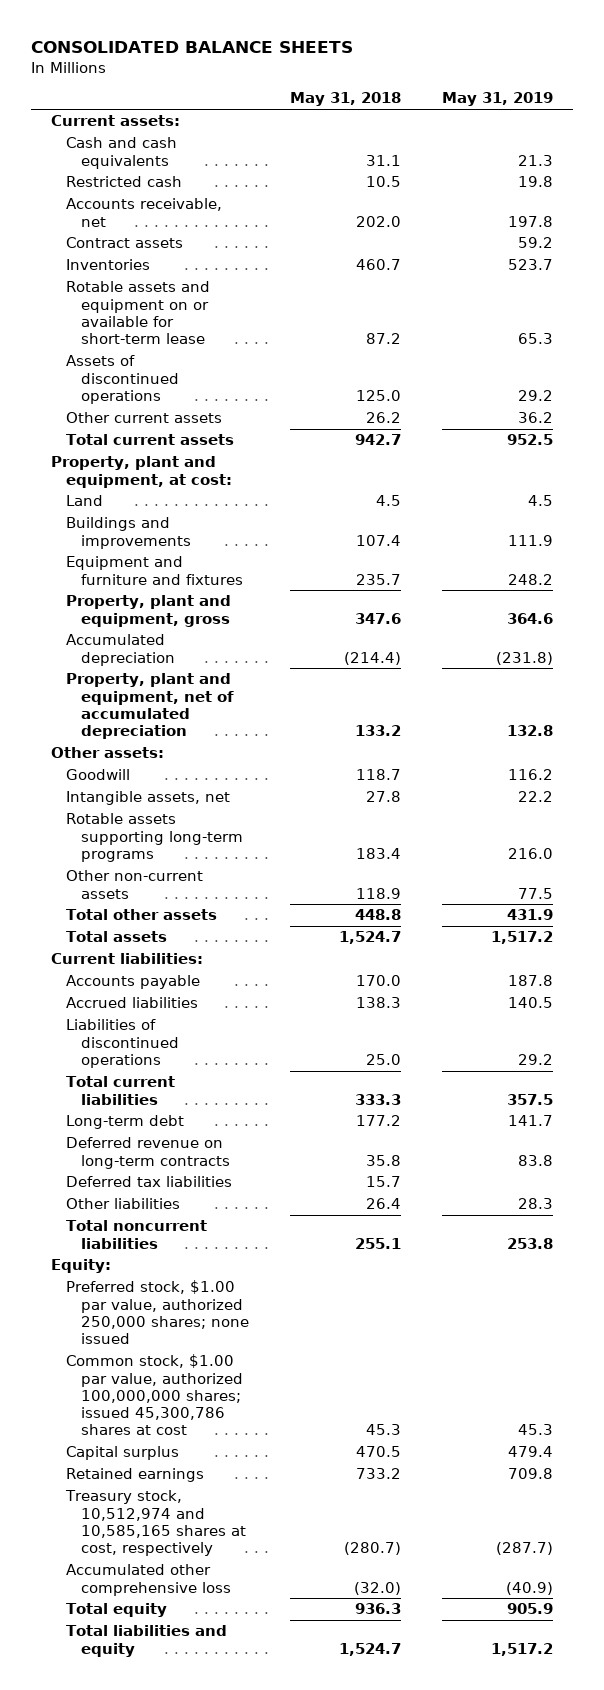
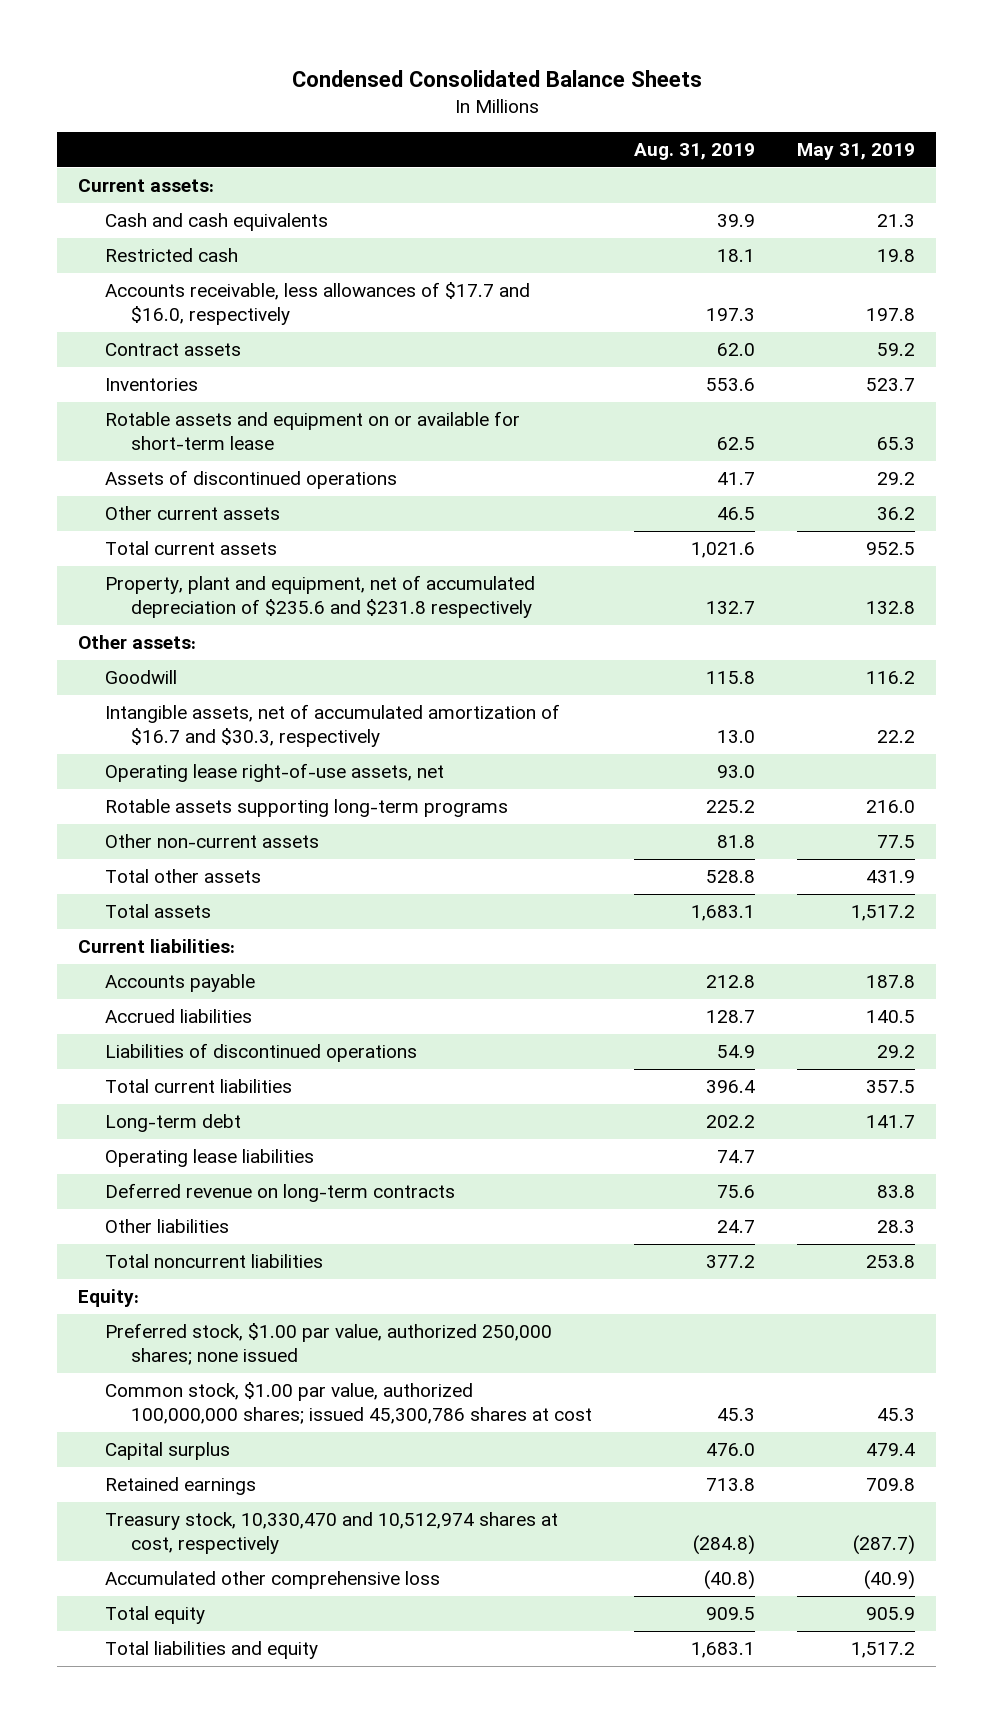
- CONSOLIDATED BALANCE SHEETS
+ Condensed Consolidated Balance Sheets
- | May 31, 2018 | May 31, 2019
+ | Aug. 31, 2019 | May 31, 2019
- Accounts receivable, net | 202.0 | 197.8
+ Accounts receivable, less allowances of $17.7 and $16.0, respectively | 197.3 | 197.8
- Property, plant and equipment, at cost:
- Land | 4.5 | 4.5
- Buildings and improvements | 107.4 | 111.9
- Equipment and furniture and fixtures | 235.7 | 248.2
- Property, plant and equipment, gross | 347.6 | 364.6
- Accumulated depreciation | (214.4) | (231.8)
- Property, plant and equipment, net of accumulated depreciation | 133.2 | 132.8
+ Property, plant and equipment, net of accumulated depreciation of $235.6 and $231.8 respectively | 132.7 | 132.8
- Intangible assets, net | 27.8 | 22.2
+ Intangible assets, net of accumulated amortization of $16.7 and $30.3, respectively | 13.0 | 22.2
+ Operating lease right-of-use assets, net | 93.0 |
+ Operating lease liabilities | 74.7 |
- Deferred tax liabilities | 15.7 |
- Treasury stock, 10,512,974 and 10,585,165 shares at cost, respectively | (280.7) | (287.7)
+ Treasury stock, 10,330,470 and 10,512,974 shares at cost, respectively | (284.8) | (287.7)

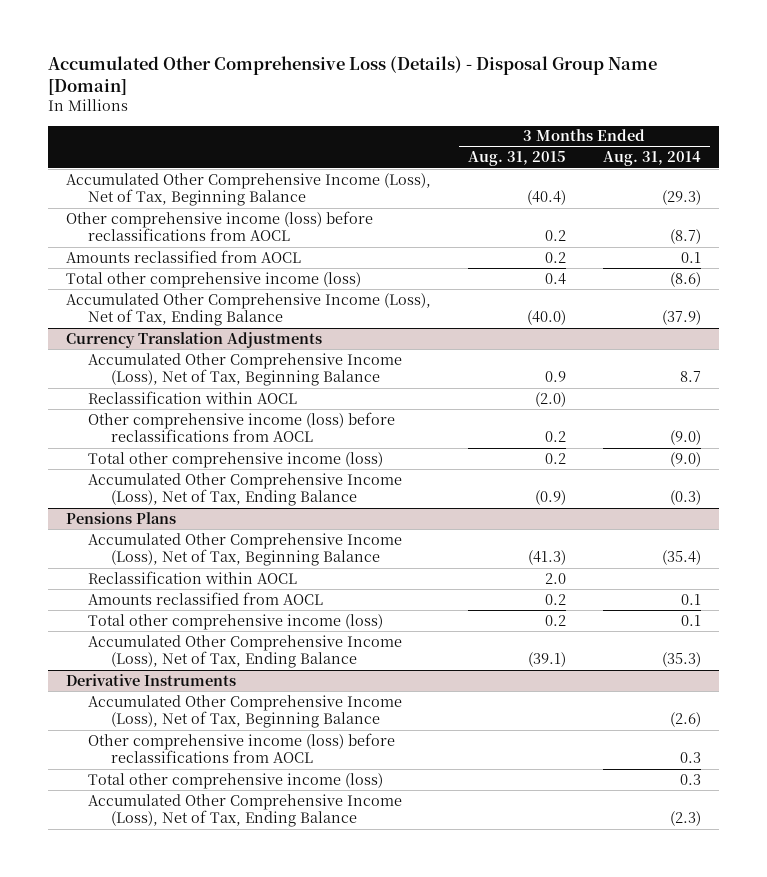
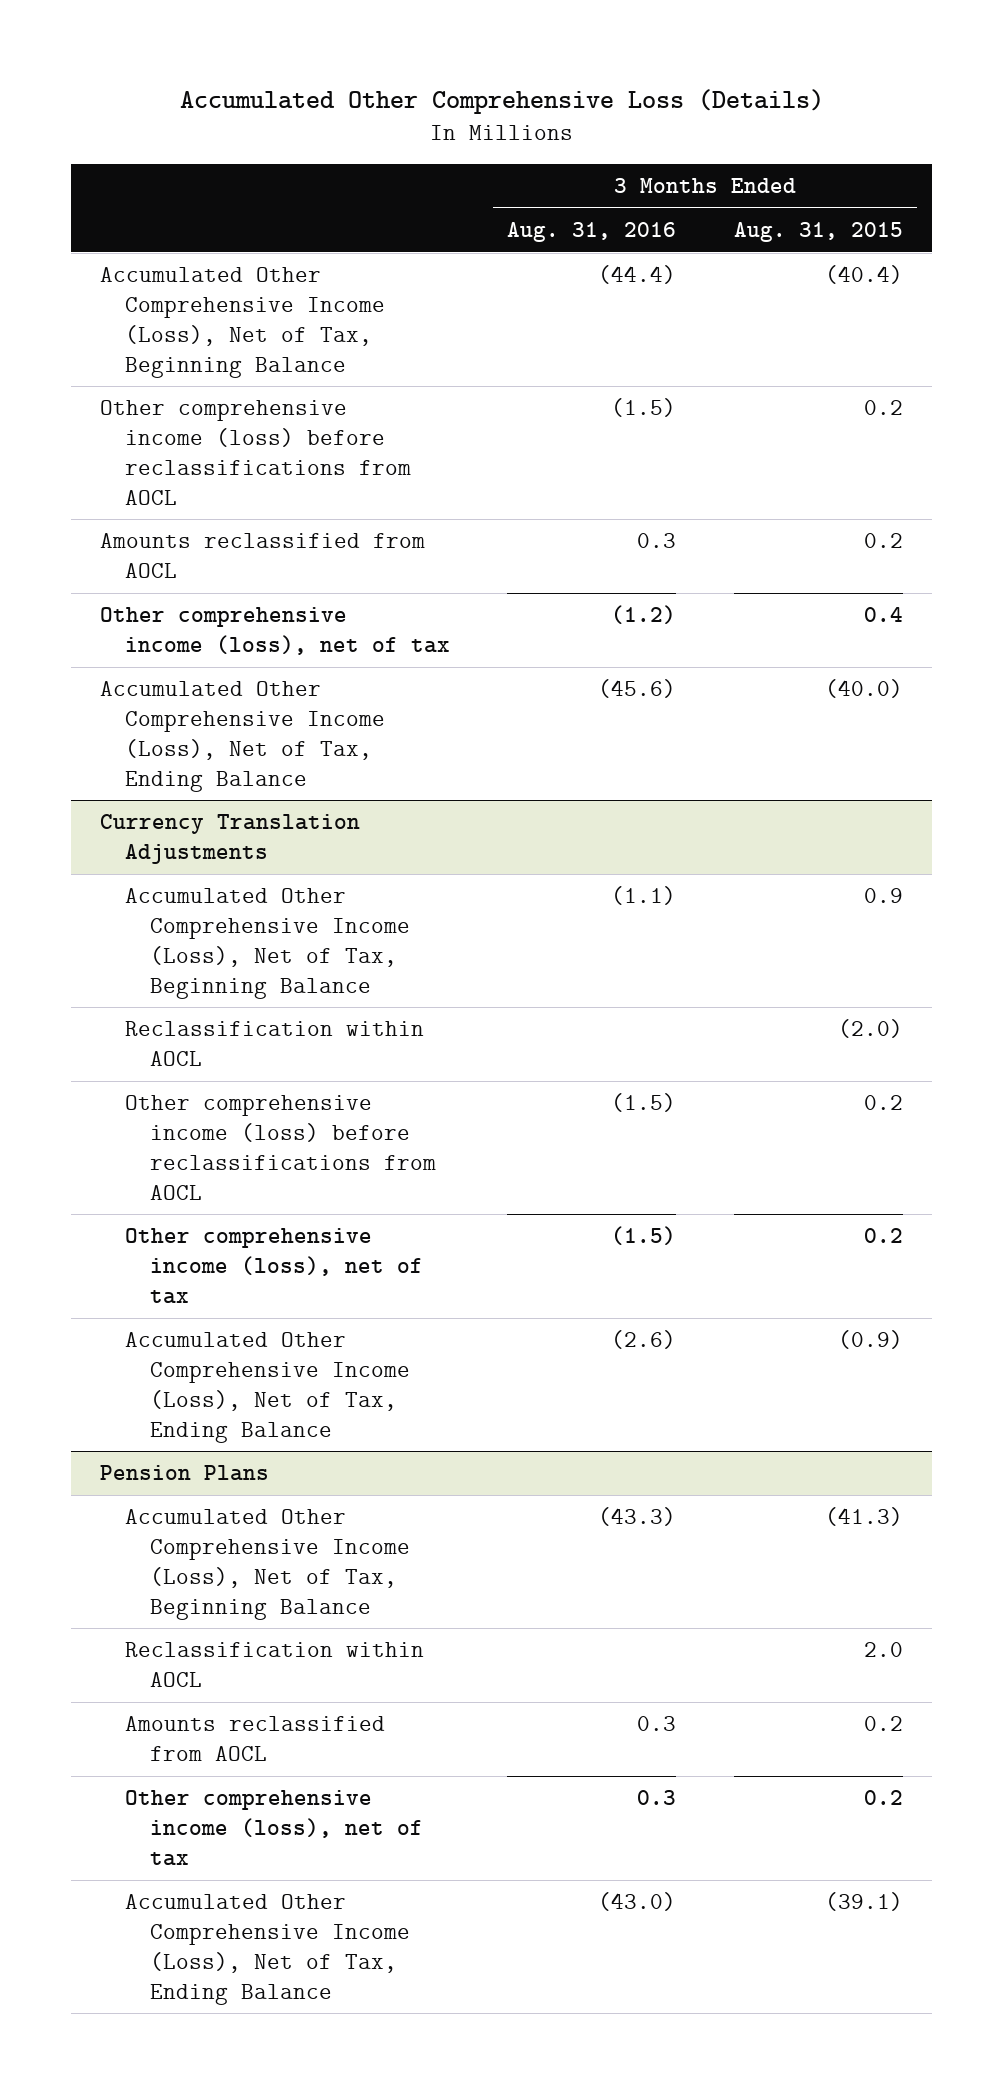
- Accumulated Other Comprehensive Loss (Details) - Disposal Group Name [Domain]
+ Accumulated Other Comprehensive Loss (Details)
- | 3 Months Ended Aug. 31, 2015 | 3 Months Ended Aug. 31, 2014
+ | 3 Months Ended Aug. 31, 2016 | 3 Months Ended Aug. 31, 2015
- Total other comprehensive income (loss) | 0.4 | (8.6)
+ Other comprehensive income (loss), net of tax | (1.2) | 0.4
@ Currency Translation Adjustments
- Total other comprehensive income (loss) | 0.2 | (9.0)
+ Other comprehensive income (loss), net of tax | (1.5) | 0.2
- Pensions Plans
+ Pension Plans
- Total other comprehensive income (loss) | 0.2 | 0.1
+ Other comprehensive income (loss), net of tax | 0.3 | 0.2
- Derivative Instruments
- Accumulated Other Comprehensive Income (Loss), Net of Tax, Beginning Balance | | (2.6)
- Other comprehensive income (loss) before reclassifications from AOCL | | 0.3
- Total other comprehensive income (loss) | | 0.3
- Accumulated Other Comprehensive Income (Loss), Net of Tax, Ending Balance | | (2.3)

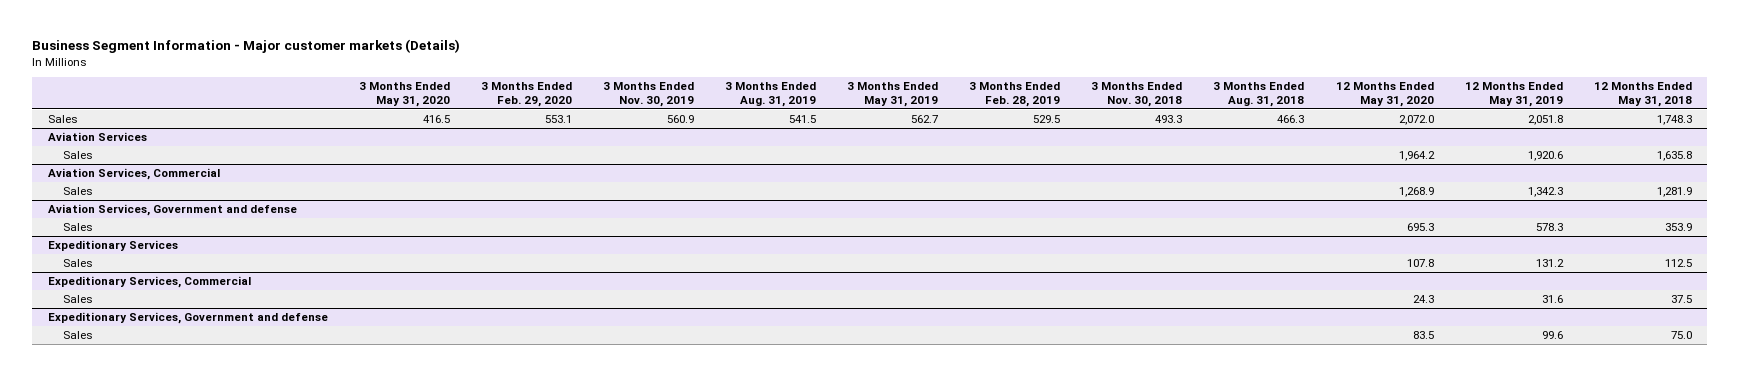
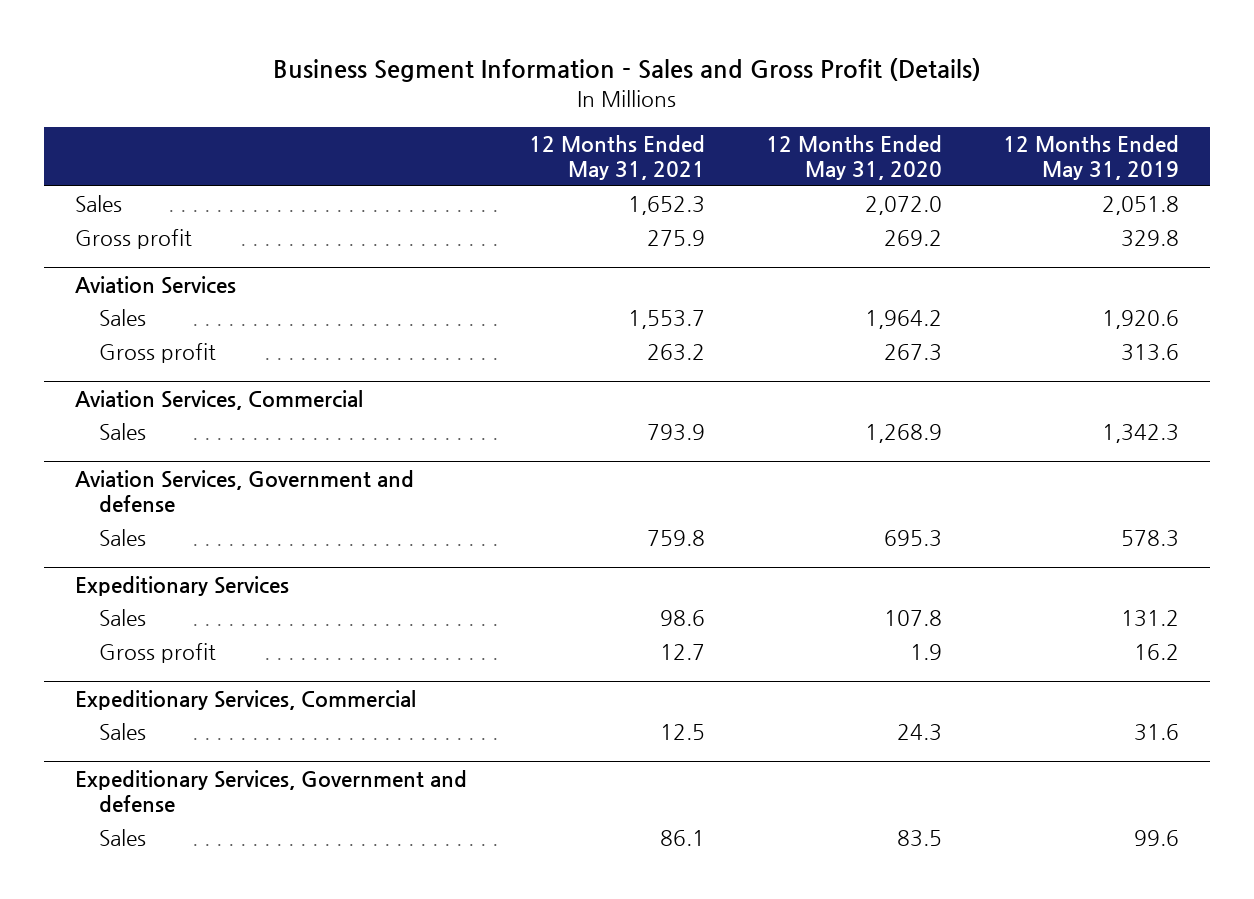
- Business Segment Information - Major customer markets (Details)
+ Business Segment Information - Sales and Gross Profit (Details)
- | 3 Months Ended May 31, 2020 | 3 Months Ended Feb. 29, 2020 | 3 Months Ended Nov. 30, 2019 | 3 Months Ended Aug. 31, 2019 | 3 Months Ended May 31, 2019 | 3 Months Ended Feb. 28, 2019 | 3 Months Ended Nov. 30, 2018 | 3 Months Ended Aug. 31, 2018 | 12 Months Ended May 31, 2020 | 12 Months Ended May 31, 2019 | 12 Months Ended May 31, 2018
+ | 12 Months Ended May 31, 2021 | 12 Months Ended May 31, 2020 | 12 Months Ended May 31, 2019
+ Gross profit | 275.9 | 269.2 | 329.8
@ Aviation Services
+ Gross profit | 263.2 | 267.3 | 313.6
@ Expeditionary Services
+ Gross profit | 12.7 | 1.9 | 16.2

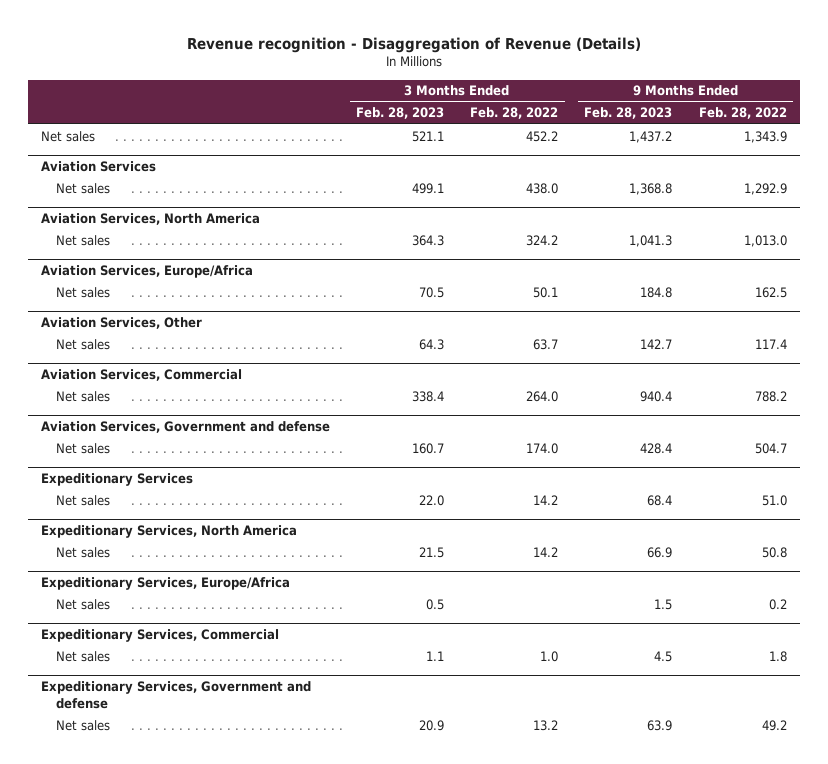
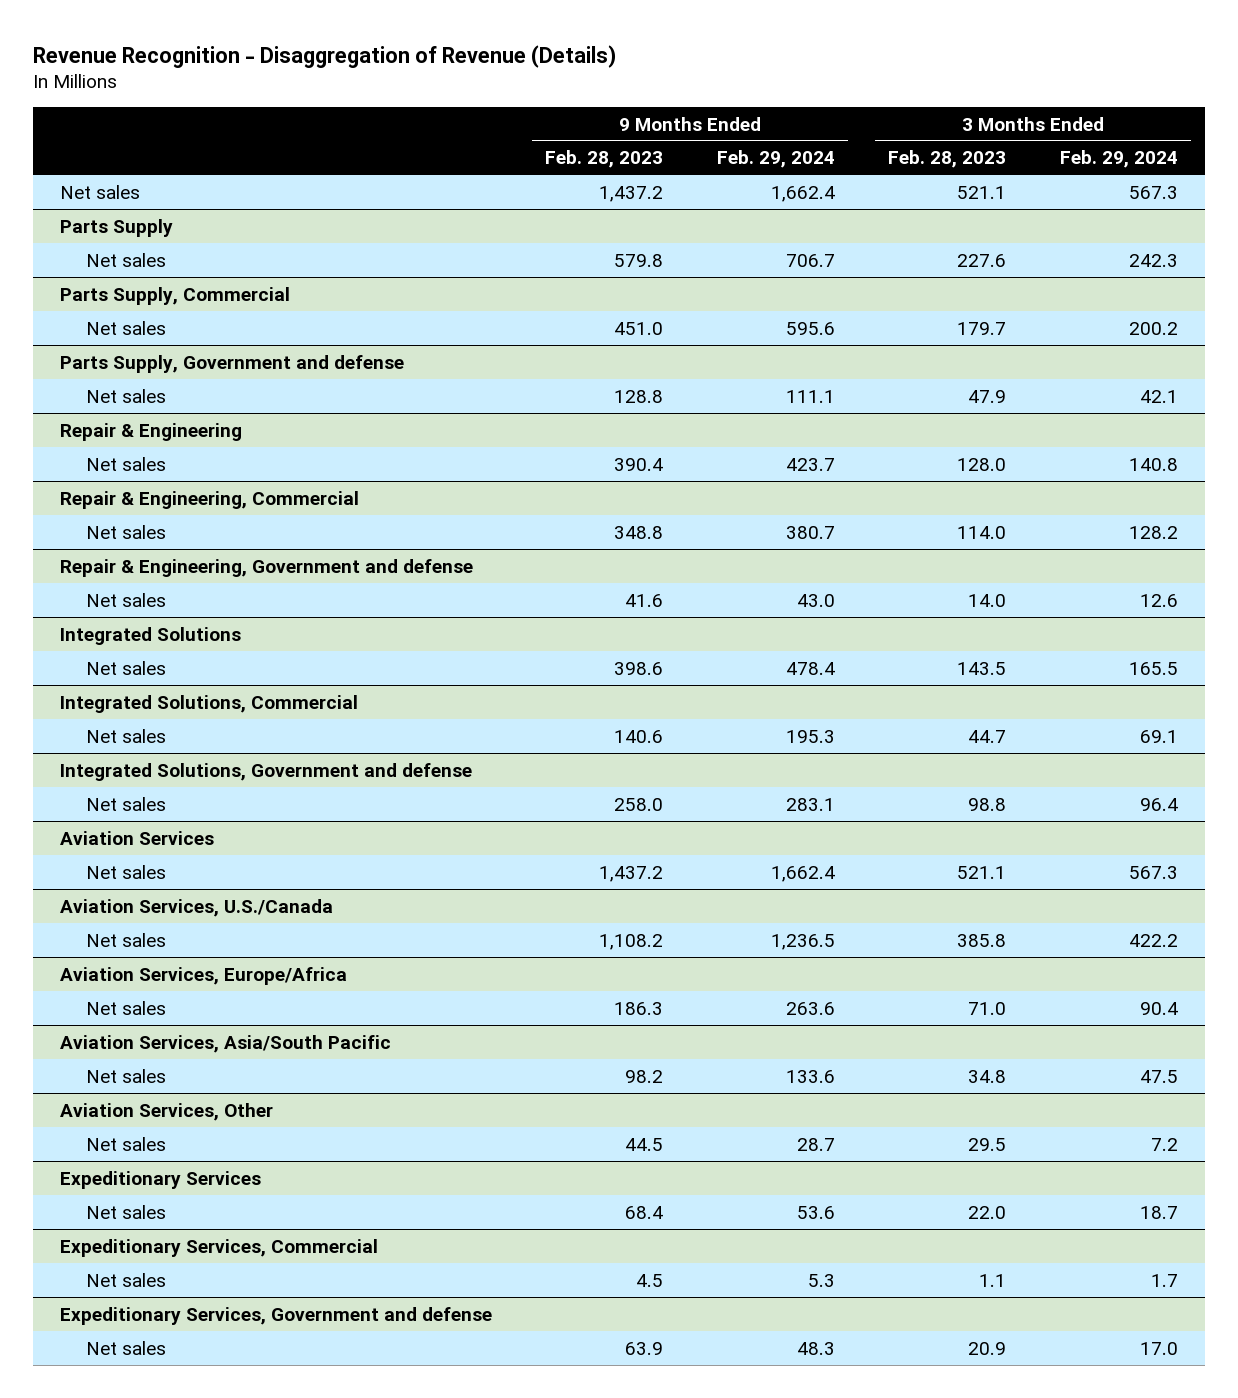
- Revenue recognition - Disaggregation of Revenue (Details)
+ Revenue Recognition - Disaggregation of Revenue (Details)
- | 3 Months Ended Feb. 28, 2023 | 3 Months Ended Feb. 28, 2022 | 9 Months Ended Feb. 28, 2023 | 9 Months Ended Feb. 28, 2022
+ | 9 Months Ended Feb. 28, 2023 | 9 Months Ended Feb. 29, 2024 | 3 Months Ended Feb. 28, 2023 | 3 Months Ended Feb. 29, 2024
+ Parts Supply
+ Net sales | 579.8 | 706.7 | 227.6 | 242.3
+ Parts Supply, Commercial
+ Net sales | 451.0 | 595.6 | 179.7 | 200.2
+ Parts Supply, Government and defense
+ Net sales | 128.8 | 111.1 | 47.9 | 42.1
+ Repair & Engineering
+ Net sales | 390.4 | 423.7 | 128.0 | 140.8
+ Repair & Engineering, Commercial
+ Net sales | 348.8 | 380.7 | 114.0 | 128.2
+ Repair & Engineering, Government and defense
+ Net sales | 41.6 | 43.0 | 14.0 | 12.6
+ Integrated Solutions
+ Net sales | 398.6 | 478.4 | 143.5 | 165.5
+ Integrated Solutions, Commercial
+ Net sales | 140.6 | 195.3 | 44.7 | 69.1
+ Integrated Solutions, Government and defense
+ Net sales | 258.0 | 283.1 | 98.8 | 96.4
@ Aviation Services
- Net sales | 499.1 | 438.0 | 1,368.8 | 1,292.9
- Aviation Services, North America
- Net sales | 364.3 | 324.2 | 1,041.3 | 1,013.0
@ Aviation Services
+ Net sales | 1,437.2 | 1,662.4 | 521.1 | 567.3
+ Aviation Services, U.S./Canada
+ Net sales | 1,108.2 | 1,236.5 | 385.8 | 422.2
@ Aviation Services, Europe/Africa
- Net sales | 70.5 | 50.1 | 184.8 | 162.5
+ Net sales | 186.3 | 263.6 | 71.0 | 90.4
+ Aviation Services, Asia/South Pacific
+ Net sales | 98.2 | 133.6 | 34.8 | 47.5
@ Aviation Services, Other
- Net sales | 64.3 | 63.7 | 142.7 | 117.4
- Aviation Services, Commercial
- Net sales | 338.4 | 264.0 | 940.4 | 788.2
- Aviation Services, Government and defense
- Net sales | 160.7 | 174.0 | 428.4 | 504.7
@ Aviation Services, Other
+ Net sales | 44.5 | 28.7 | 29.5 | 7.2
- Expeditionary Services, North America
- Net sales | 21.5 | 14.2 | 66.9 | 50.8
- Expeditionary Services, Europe/Africa
- Net sales | 0.5 | | 1.5 | 0.2

